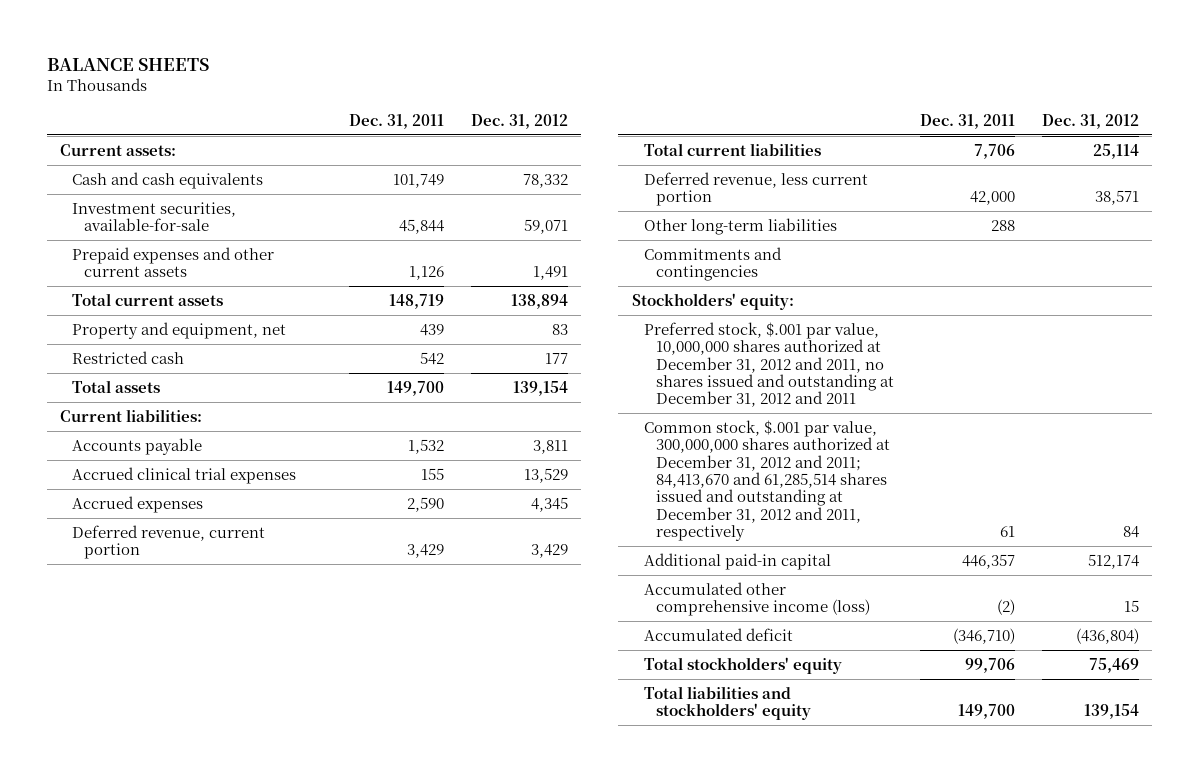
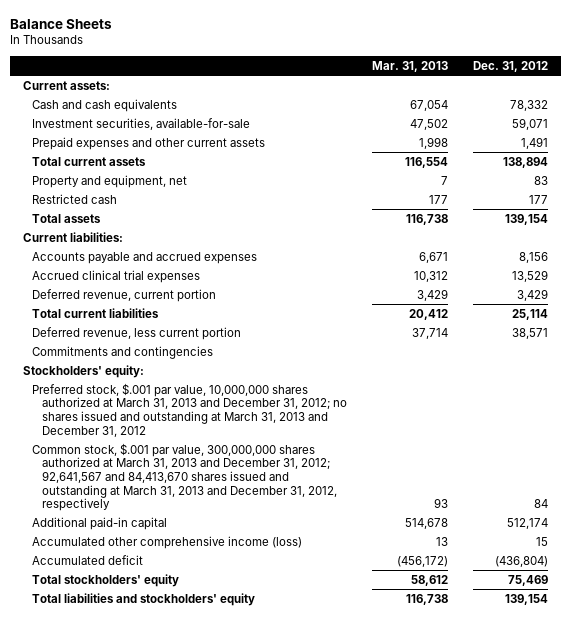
- BALANCE SHEETS
+ Balance Sheets
- | Dec. 31, 2011 | Dec. 31, 2012
+ | Mar. 31, 2013 | Dec. 31, 2012
- Accounts payable | 1,532 | 3,811
+ Accounts payable and accrued expenses | 6,671 | 8,156
- Accrued expenses | 2,590 | 4,345
- Other long-term liabilities | 288 |
- Preferred stock, $.001 par value, 10,000,000 shares authorized at December 31, 2012 and 2011, no shares issued and outstanding at December 31, 2012 and 2011
- Common stock, $.001 par value, 300,000,000 shares authorized at December 31, 2012 and 2011; 84,413,670 and 61,285,514 shares issued and outstanding at December 31, 2012 and 2011, respectively | 61 | 84
+ Preferred stock, $.001 par value, 10,000,000 shares authorized at March 31, 2013 and December 31, 2012; no shares issued and outstanding at March 31, 2013 and December 31, 2012
+ Common stock, $.001 par value, 300,000,000 shares authorized at March 31, 2013 and December 31, 2012; 92,641,567 and 84,413,670 shares issued and outstanding at March 31, 2013 and December 31, 2012, respectively | 93 | 84

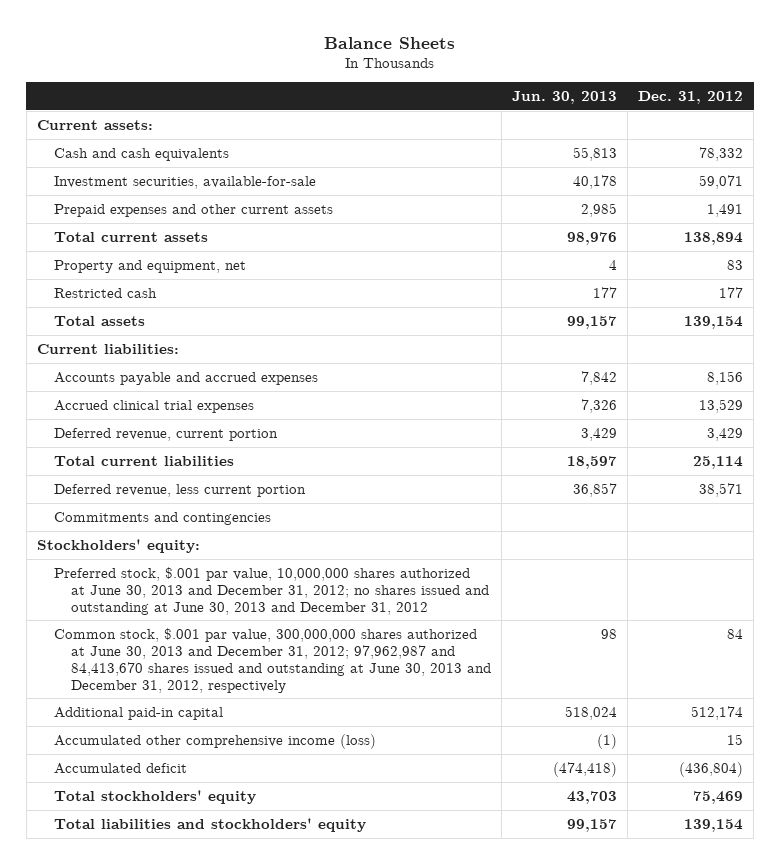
- | Mar. 31, 2013 | Dec. 31, 2012
+ | Jun. 30, 2013 | Dec. 31, 2012
- Preferred stock, $.001 par value, 10,000,000 shares authorized at March 31, 2013 and December 31, 2012; no shares issued and outstanding at March 31, 2013 and December 31, 2012
- Common stock, $.001 par value, 300,000,000 shares authorized at March 31, 2013 and December 31, 2012; 92,641,567 and 84,413,670 shares issued and outstanding at March 31, 2013 and December 31, 2012, respectively | 93 | 84
+ Preferred stock, $.001 par value, 10,000,000 shares authorized at June 30, 2013 and December 31, 2012; no shares issued and outstanding at June 30, 2013 and December 31, 2012
+ Common stock, $.001 par value, 300,000,000 shares authorized at June 30, 2013 and December 31, 2012; 97,962,987 and 84,413,670 shares issued and outstanding at June 30, 2013 and December 31, 2012, respectively | 98 | 84

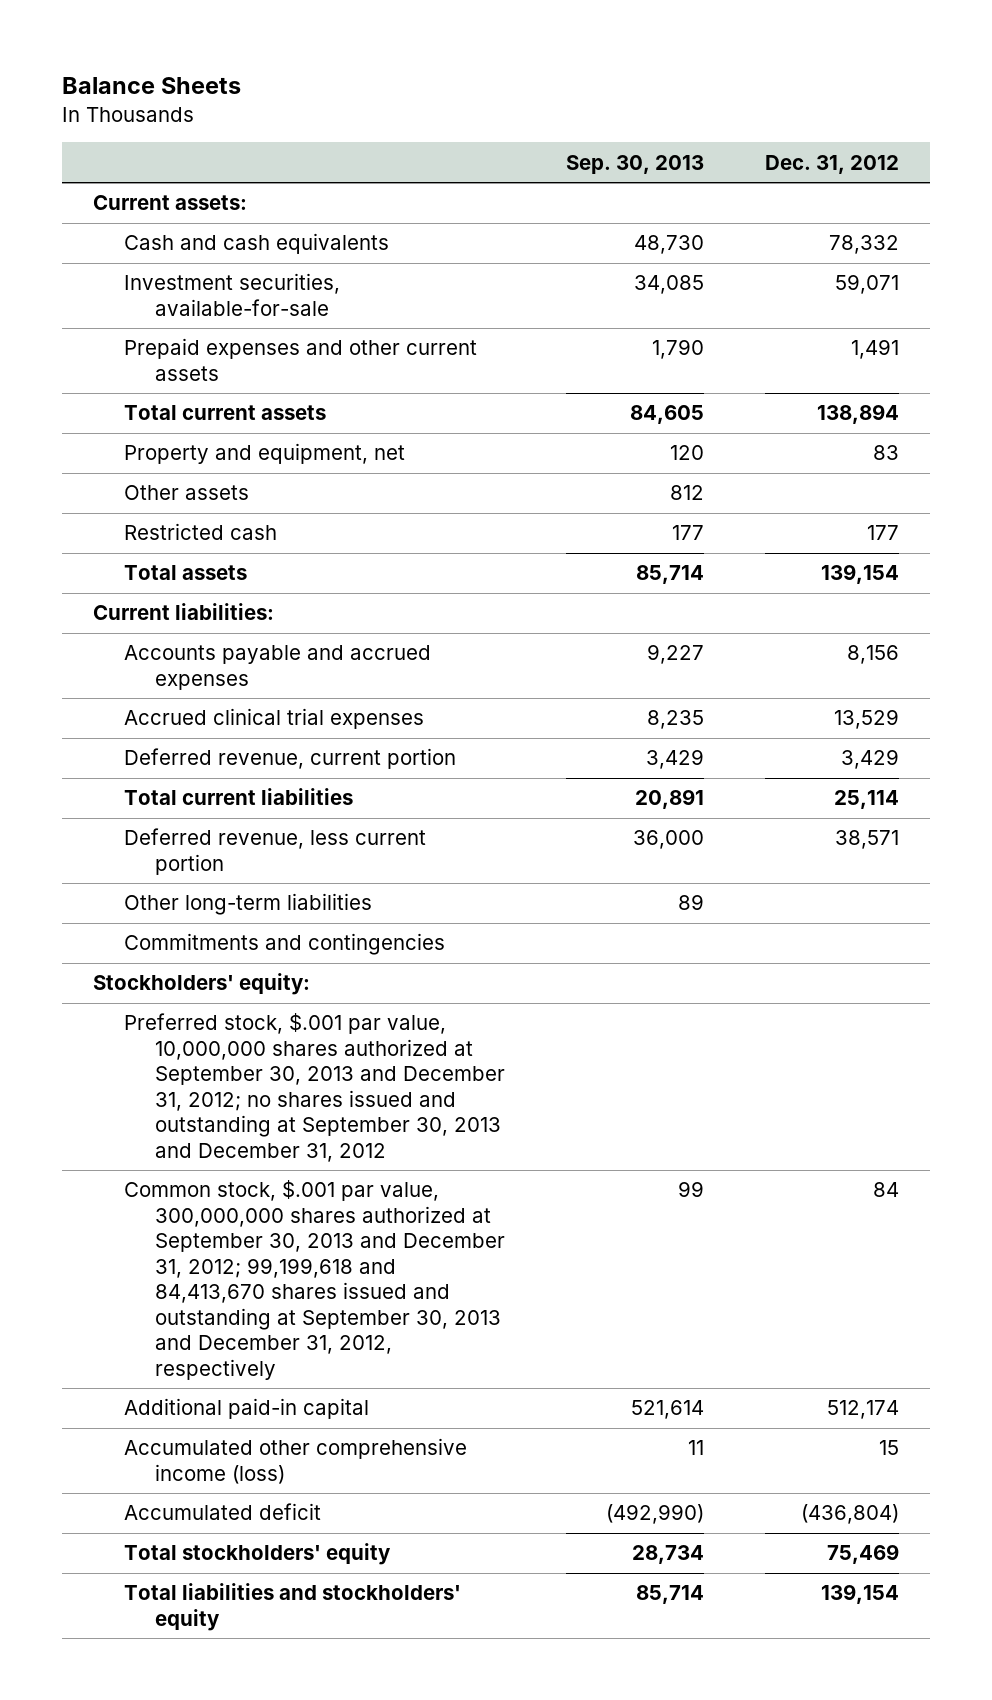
- | Jun. 30, 2013 | Dec. 31, 2012
+ | Sep. 30, 2013 | Dec. 31, 2012
+ Other assets | 812 |
+ Other long-term liabilities | 89 |
- Preferred stock, $.001 par value, 10,000,000 shares authorized at June 30, 2013 and December 31, 2012; no shares issued and outstanding at June 30, 2013 and December 31, 2012
- Common stock, $.001 par value, 300,000,000 shares authorized at June 30, 2013 and December 31, 2012; 97,962,987 and 84,413,670 shares issued and outstanding at June 30, 2013 and December 31, 2012, respectively | 98 | 84
+ Preferred stock, $.001 par value, 10,000,000 shares authorized at September 30, 2013 and December 31, 2012; no shares issued and outstanding at September 30, 2013 and December 31, 2012
+ Common stock, $.001 par value, 300,000,000 shares authorized at September 30, 2013 and December 31, 2012; 99,199,618 and 84,413,670 shares issued and outstanding at September 30, 2013 and December 31, 2012, respectively | 99 | 84

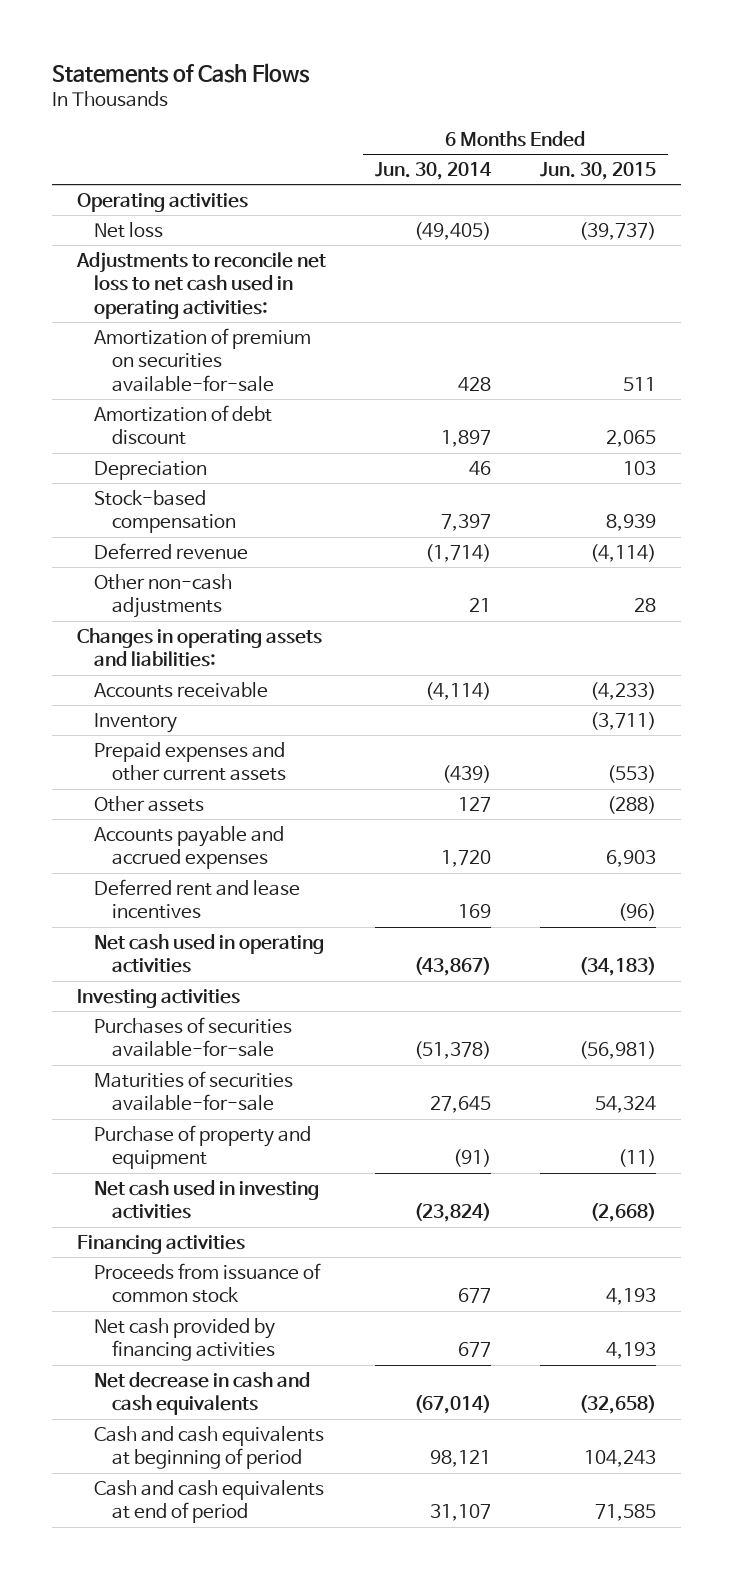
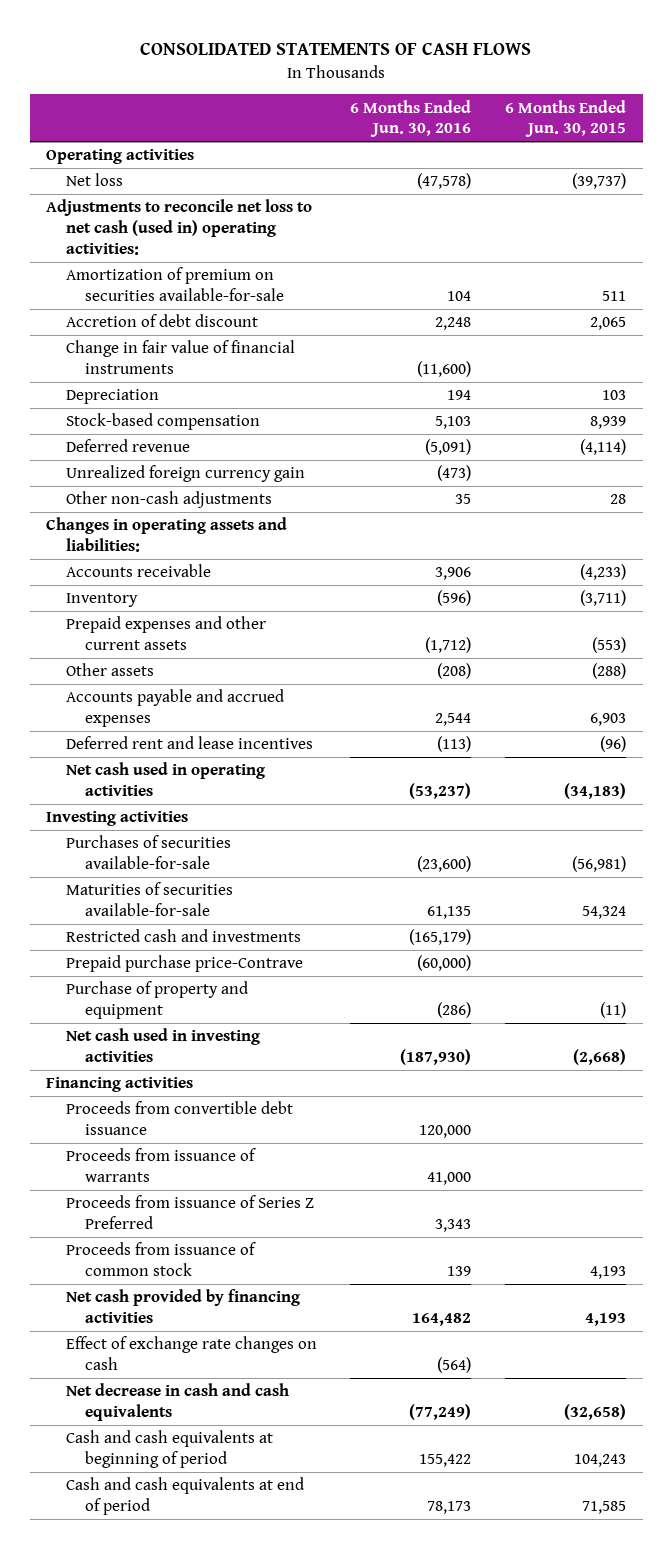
- Statements of Cash Flows
+ CONSOLIDATED STATEMENTS OF CASH FLOWS
- | 6 Months Ended Jun. 30, 2014 | 6 Months Ended Jun. 30, 2015
+ | 6 Months Ended Jun. 30, 2016 | 6 Months Ended Jun. 30, 2015
- Adjustments to reconcile net loss to net cash used in operating activities:
+ Adjustments to reconcile net loss to net cash (used in) operating activities:
- Amortization of debt discount | 1,897 | 2,065
+ Accretion of debt discount | 2,248 | 2,065
+ Change in fair value of financial instruments | (11,600) |
+ Unrealized foreign currency gain | (473) |
+ Restricted cash and investments | (165,179) |
+ Prepaid purchase price-Contrave | (60,000) |
+ Proceeds from convertible debt issuance | 120,000 |
+ Proceeds from issuance of warrants | 41,000 |
+ Proceeds from issuance of Series Z Preferred | 3,343 |
+ Effect of exchange rate changes on cash | (564) |

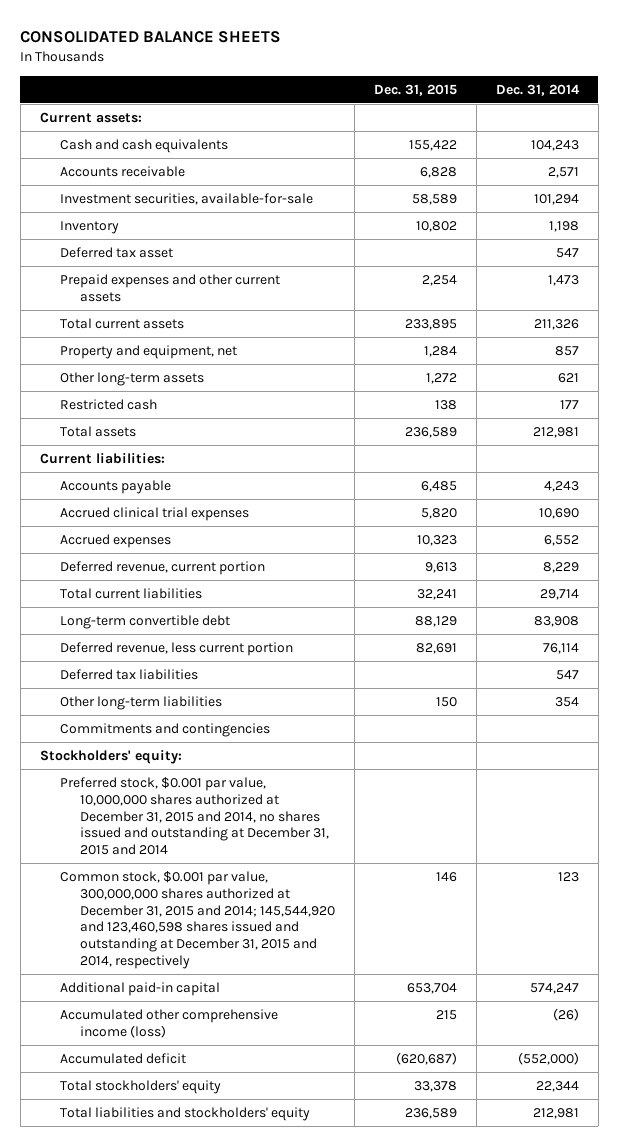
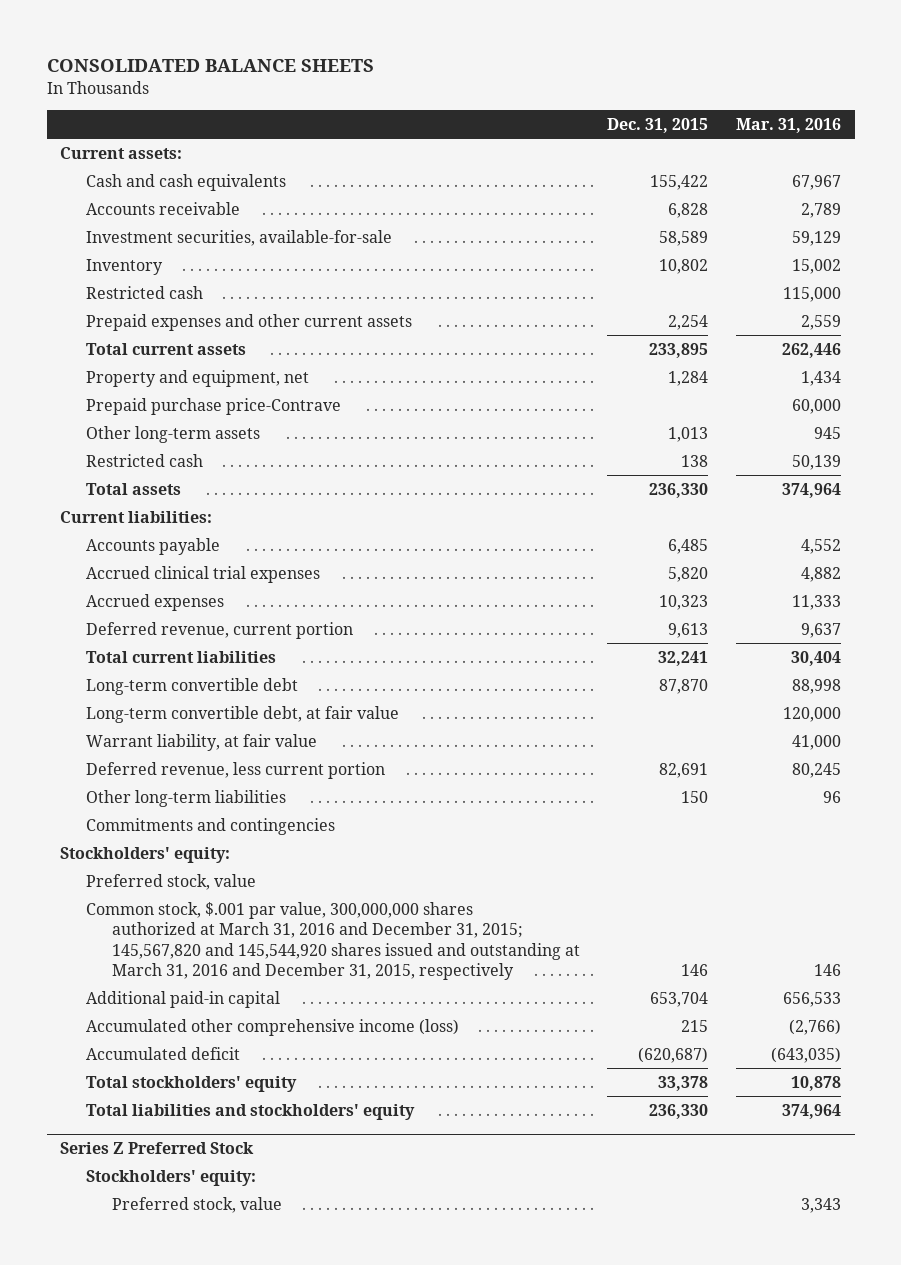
- | Dec. 31, 2015 | Dec. 31, 2014
+ | Dec. 31, 2015 | Mar. 31, 2016
- Deferred tax asset | | 547
+ Restricted cash | | 115,000
- Other long-term assets | 1,272 | 621
+ Prepaid purchase price-Contrave | | 60,000
+ Other long-term assets | 1,013 | 945
- Total assets | 236,589 | 212,981
+ Total assets | 236,330 | 374,964
- Long-term convertible debt | 88,129 | 83,908
+ Long-term convertible debt | 87,870 | 88,998
+ Long-term convertible debt, at fair value | | 120,000
+ Warrant liability, at fair value | | 41,000
- Deferred tax liabilities | | 547
- Preferred stock, $0.001 par value, 10,000,000 shares authorized at December 31, 2015 and 2014, no shares issued and outstanding at December 31, 2015 and 2014
- Common stock, $0.001 par value, 300,000,000 shares authorized at December 31, 2015 and 2014; 145,544,920 and 123,460,598 shares issued and outstanding at December 31, 2015 and 2014, respectively | 146 | 123
+ Preferred stock, value
+ Common stock, $.001 par value, 300,000,000 shares authorized at March 31, 2016 and December 31, 2015; 145,567,820 and 145,544,920 shares issued and outstanding at March 31, 2016 and December 31, 2015, respectively | 146 | 146
- Total liabilities and stockholders' equity | 236,589 | 212,981
+ Total liabilities and stockholders' equity | 236,330 | 374,964
+ Series Z Preferred Stock
+ Stockholders' equity:
+ Preferred stock, value | | 3,343

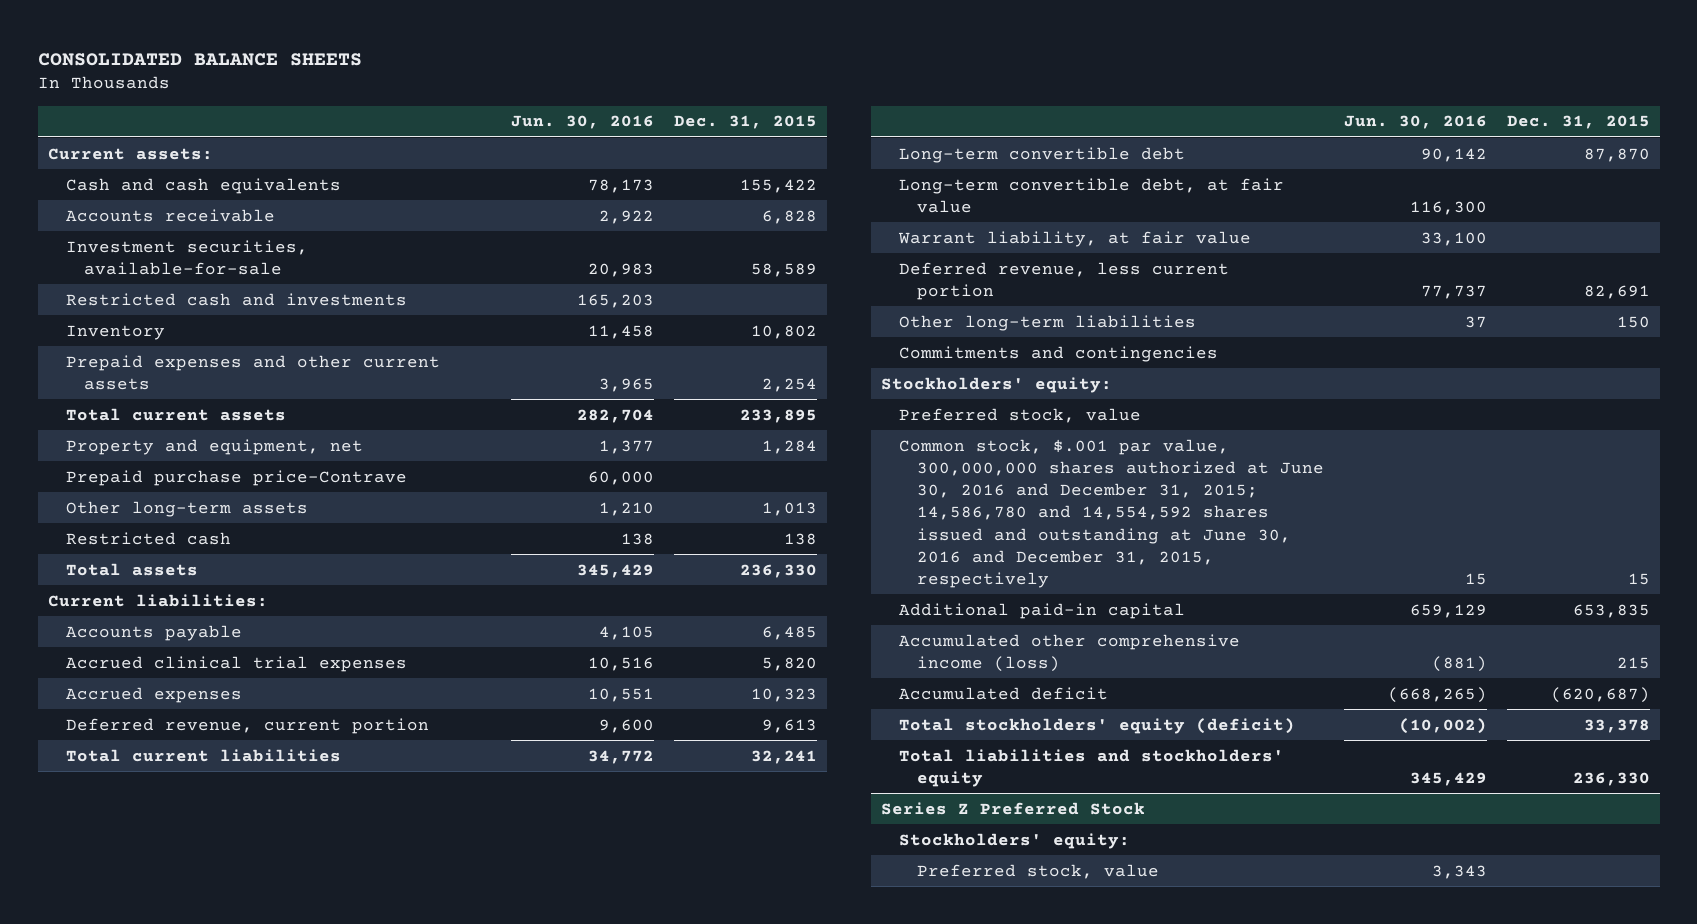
- | Dec. 31, 2015 | Mar. 31, 2016
+ | Jun. 30, 2016 | Dec. 31, 2015
+ Restricted cash and investments | 165,203 |
- Restricted cash | | 115,000
- Common stock, $.001 par value, 300,000,000 shares authorized at March 31, 2016 and December 31, 2015; 145,567,820 and 145,544,920 shares issued and outstanding at March 31, 2016 and December 31, 2015, respectively | 146 | 146
- Additional paid-in capital | 653,704 | 656,533
+ Common stock, $.001 par value, 300,000,000 shares authorized at June 30, 2016 and December 31, 2015; 14,586,780 and 14,554,592 shares issued and outstanding at June 30, 2016 and December 31, 2015, respectively | 15 | 15
+ Additional paid-in capital | 659,129 | 653,835
- Total stockholders' equity | 33,378 | 10,878
+ Total stockholders' equity (deficit) | (10,002) | 33,378

